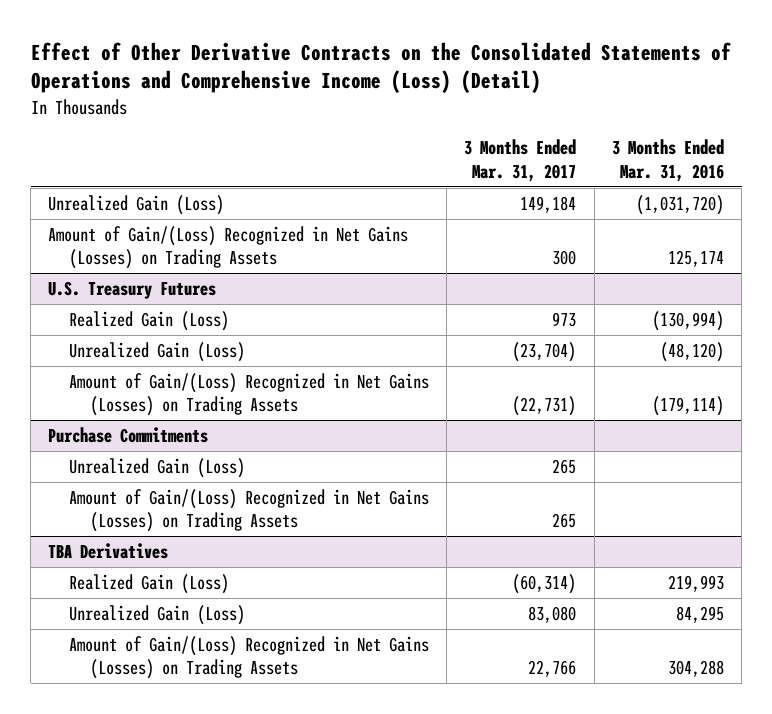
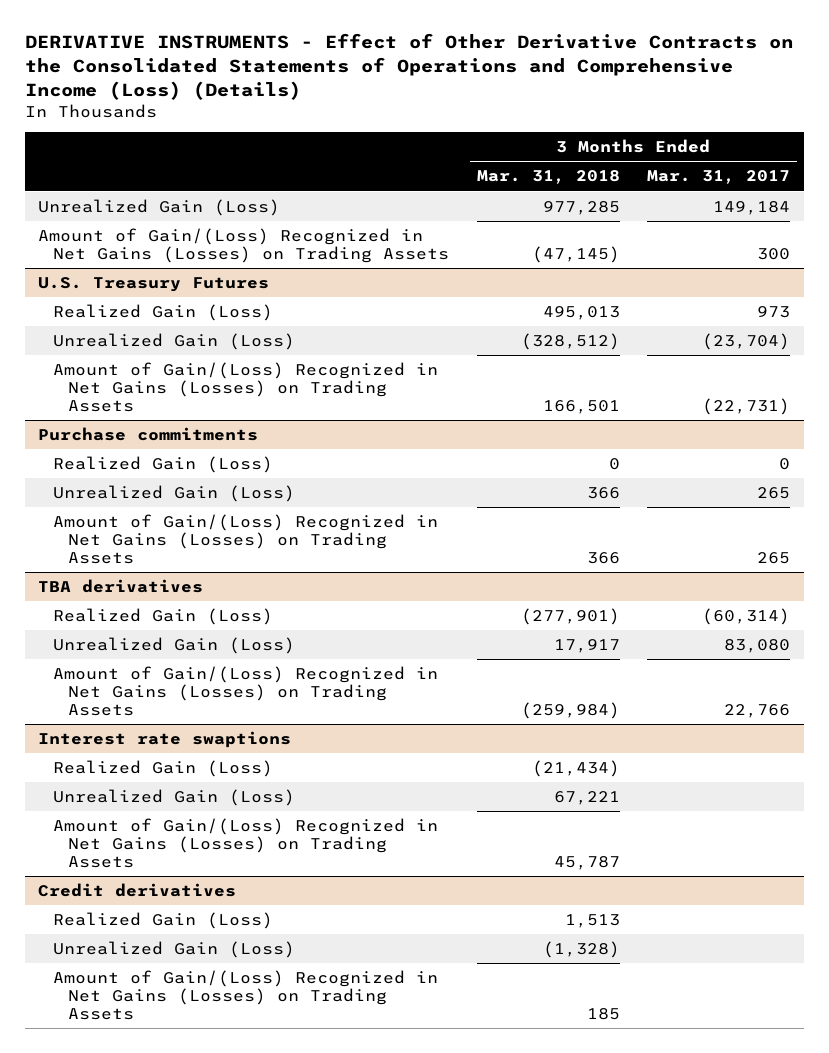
- Effect of Other Derivative Contracts on the Consolidated Statements of Operations and Comprehensive Income (Loss) (Detail)
+ DERIVATIVE INSTRUMENTS - Effect of Other Derivative Contracts on the Consolidated Statements of Operations and Comprehensive Income (Loss) (Details)
- | 3 Months Ended Mar. 31, 2017 | 3 Months Ended Mar. 31, 2016
+ | 3 Months Ended Mar. 31, 2018 | 3 Months Ended Mar. 31, 2017
- Purchase Commitments
+ Purchase commitments
+ Realized Gain (Loss) | 0 | 0
- TBA Derivatives
+ TBA derivatives
+ Interest rate swaptions
+ Realized Gain (Loss) | (21,434) |
+ Unrealized Gain (Loss) | 67,221 |
+ Amount of Gain/(Loss) Recognized in Net Gains (Losses) on Trading Assets | 45,787 |
+ Credit derivatives
+ Realized Gain (Loss) | 1,513 |
+ Unrealized Gain (Loss) | (1,328) |
+ Amount of Gain/(Loss) Recognized in Net Gains (Losses) on Trading Assets | 185 |

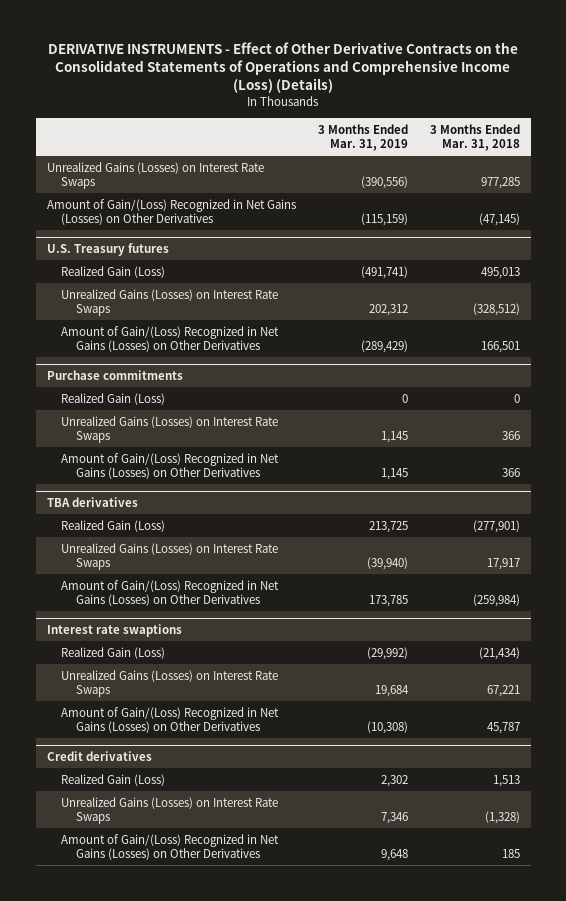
- | 3 Months Ended Mar. 31, 2018 | 3 Months Ended Mar. 31, 2017
+ | 3 Months Ended Mar. 31, 2019 | 3 Months Ended Mar. 31, 2018
- Unrealized Gain (Loss) | 977,285 | 149,184
- Amount of Gain/(Loss) Recognized in Net Gains (Losses) on Trading Assets | (47,145) | 300
- U.S. Treasury Futures
+ Unrealized Gains (Losses) on Interest Rate Swaps | (390,556) | 977,285
+ Amount of Gain/(Loss) Recognized in Net Gains (Losses) on Other Derivatives | (115,159) | (47,145)
+ U.S. Treasury futures
- Unrealized Gain (Loss) | (328,512) | (23,704)
- Amount of Gain/(Loss) Recognized in Net Gains (Losses) on Trading Assets | 166,501 | (22,731)
+ Unrealized Gains (Losses) on Interest Rate Swaps | 202,312 | (328,512)
+ Amount of Gain/(Loss) Recognized in Net Gains (Losses) on Other Derivatives | (289,429) | 166,501
@ Purchase commitments
- Unrealized Gain (Loss) | 366 | 265
- Amount of Gain/(Loss) Recognized in Net Gains (Losses) on Trading Assets | 366 | 265
+ Unrealized Gains (Losses) on Interest Rate Swaps | 1,145 | 366
+ Amount of Gain/(Loss) Recognized in Net Gains (Losses) on Other Derivatives | 1,145 | 366
@ TBA derivatives
- Unrealized Gain (Loss) | 17,917 | 83,080
- Amount of Gain/(Loss) Recognized in Net Gains (Losses) on Trading Assets | (259,984) | 22,766
+ Unrealized Gains (Losses) on Interest Rate Swaps | (39,940) | 17,917
+ Amount of Gain/(Loss) Recognized in Net Gains (Losses) on Other Derivatives | 173,785 | (259,984)
@ Interest rate swaptions
- Unrealized Gain (Loss) | 67,221 |
- Amount of Gain/(Loss) Recognized in Net Gains (Losses) on Trading Assets | 45,787 |
+ Unrealized Gains (Losses) on Interest Rate Swaps | 19,684 | 67,221
+ Amount of Gain/(Loss) Recognized in Net Gains (Losses) on Other Derivatives | (10,308) | 45,787
@ Credit derivatives
- Unrealized Gain (Loss) | (1,328) |
- Amount of Gain/(Loss) Recognized in Net Gains (Losses) on Trading Assets | 185 |
+ Unrealized Gains (Losses) on Interest Rate Swaps | 7,346 | (1,328)
+ Amount of Gain/(Loss) Recognized in Net Gains (Losses) on Other Derivatives | 9,648 | 185

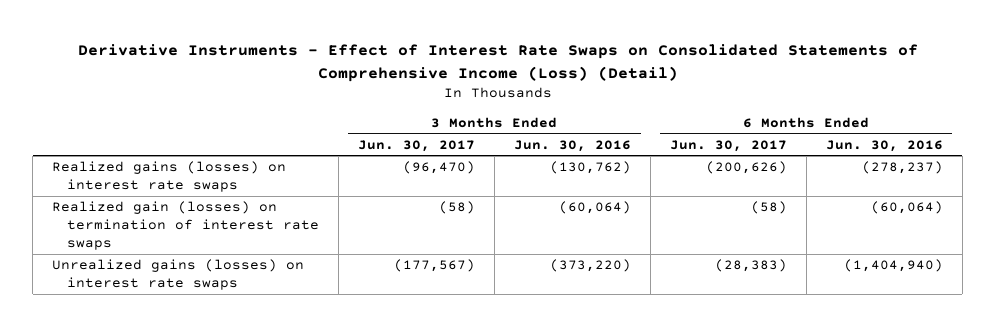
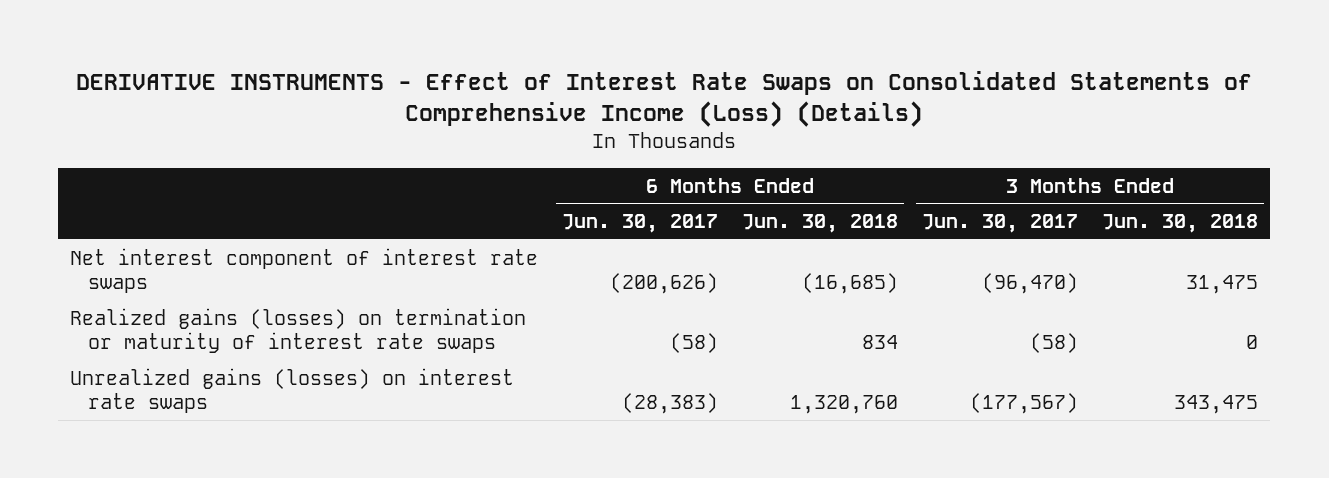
- Derivative Instruments - Effect of Interest Rate Swaps on Consolidated Statements of Comprehensive Income (Loss) (Detail)
+ DERIVATIVE INSTRUMENTS - Effect of Interest Rate Swaps on Consolidated Statements of Comprehensive Income (Loss) (Details)
- | 3 Months Ended Jun. 30, 2017 | 3 Months Ended Jun. 30, 2016 | 6 Months Ended Jun. 30, 2017 | 6 Months Ended Jun. 30, 2016
+ | 6 Months Ended Jun. 30, 2017 | 6 Months Ended Jun. 30, 2018 | 3 Months Ended Jun. 30, 2017 | 3 Months Ended Jun. 30, 2018
- Realized gains (losses) on interest rate swaps | (96,470) | (130,762) | (200,626) | (278,237)
- Realized gain (losses) on termination of interest rate swaps | (58) | (60,064) | (58) | (60,064)
+ Net interest component of interest rate swaps | (200,626) | (16,685) | (96,470) | 31,475
+ Realized gains (losses) on termination or maturity of interest rate swaps | (58) | 834 | (58) | 0

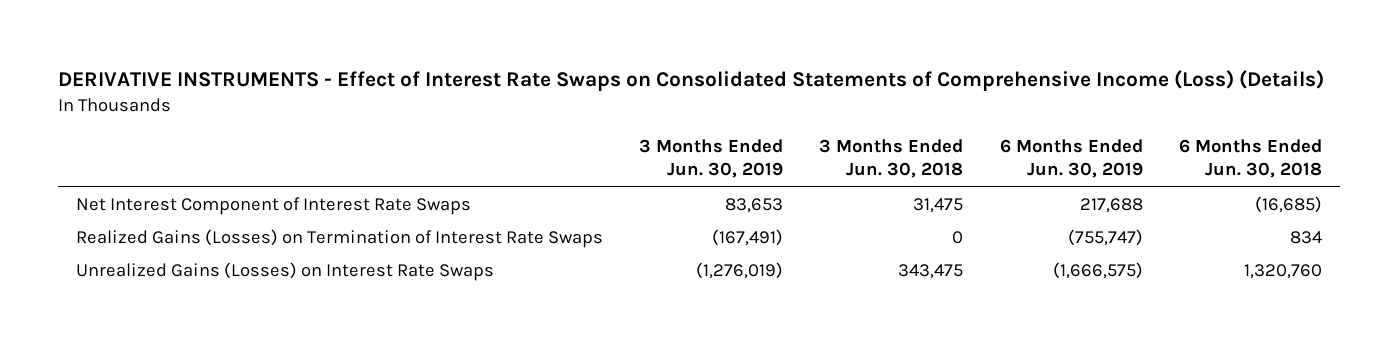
- | 6 Months Ended Jun. 30, 2017 | 6 Months Ended Jun. 30, 2018 | 3 Months Ended Jun. 30, 2017 | 3 Months Ended Jun. 30, 2018
+ | 3 Months Ended Jun. 30, 2019 | 3 Months Ended Jun. 30, 2018 | 6 Months Ended Jun. 30, 2019 | 6 Months Ended Jun. 30, 2018
- Net interest component of interest rate swaps | (200,626) | (16,685) | (96,470) | 31,475
- Realized gains (losses) on termination or maturity of interest rate swaps | (58) | 834 | (58) | 0
- Unrealized gains (losses) on interest rate swaps | (28,383) | 1,320,760 | (177,567) | 343,475
+ Net Interest Component of Interest Rate Swaps | 83,653 | 31,475 | 217,688 | (16,685)
+ Realized Gains (Losses) on Termination of Interest Rate Swaps | (167,491) | 0 | (755,747) | 834
+ Unrealized Gains (Losses) on Interest Rate Swaps | (1,276,019) | 343,475 | (1,666,575) | 1,320,760

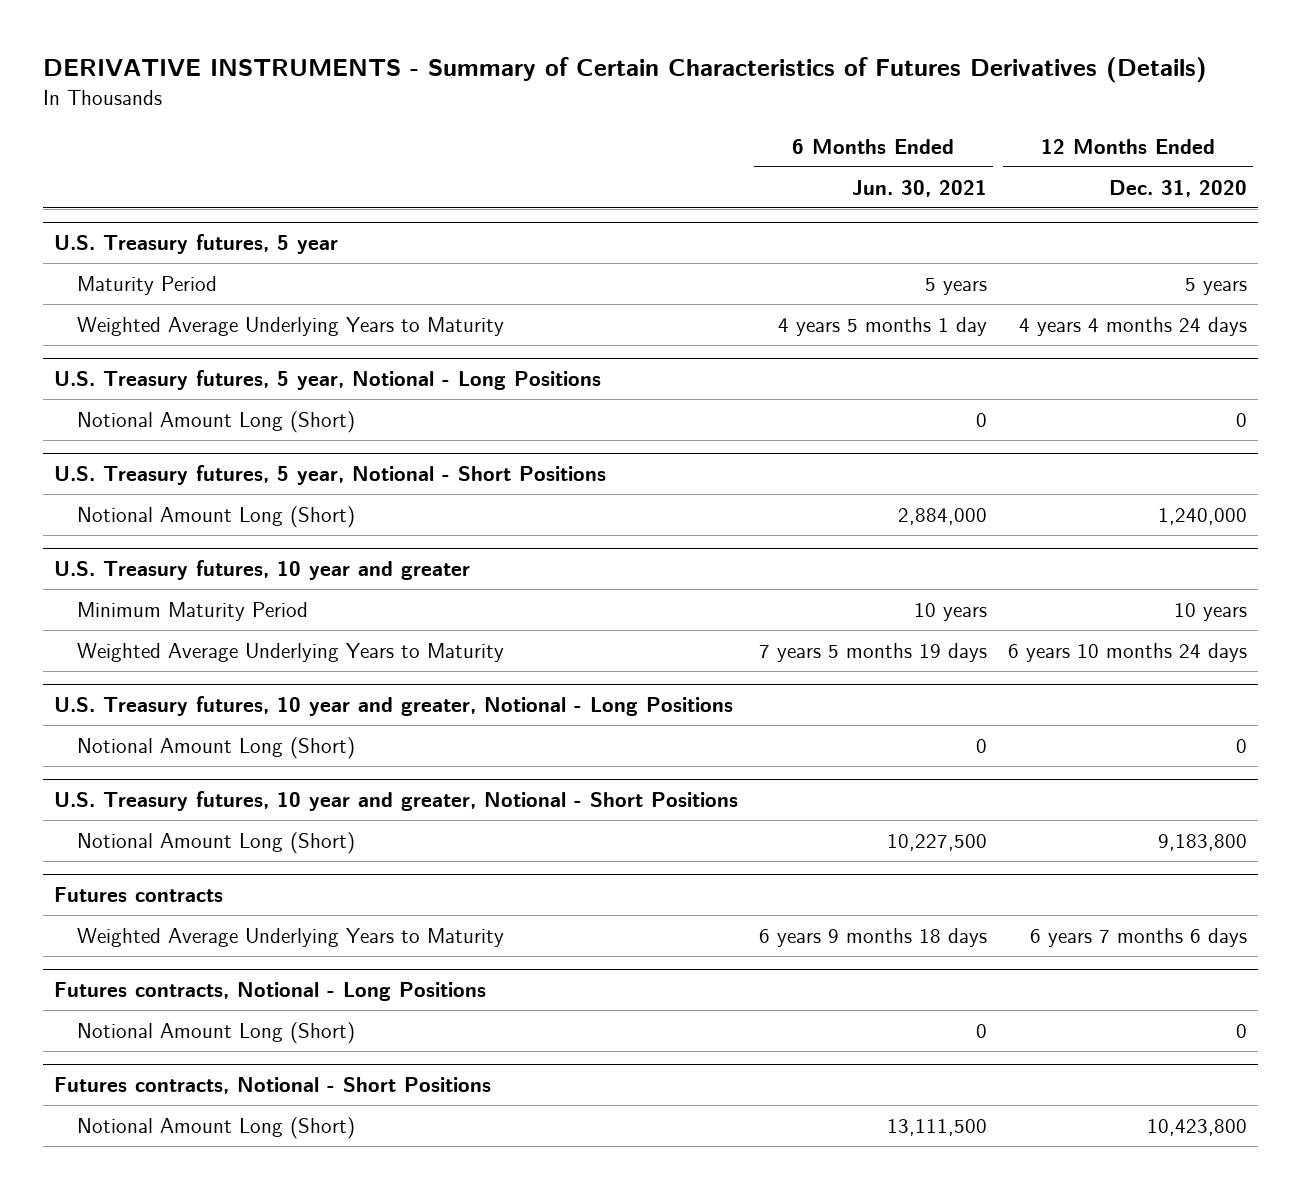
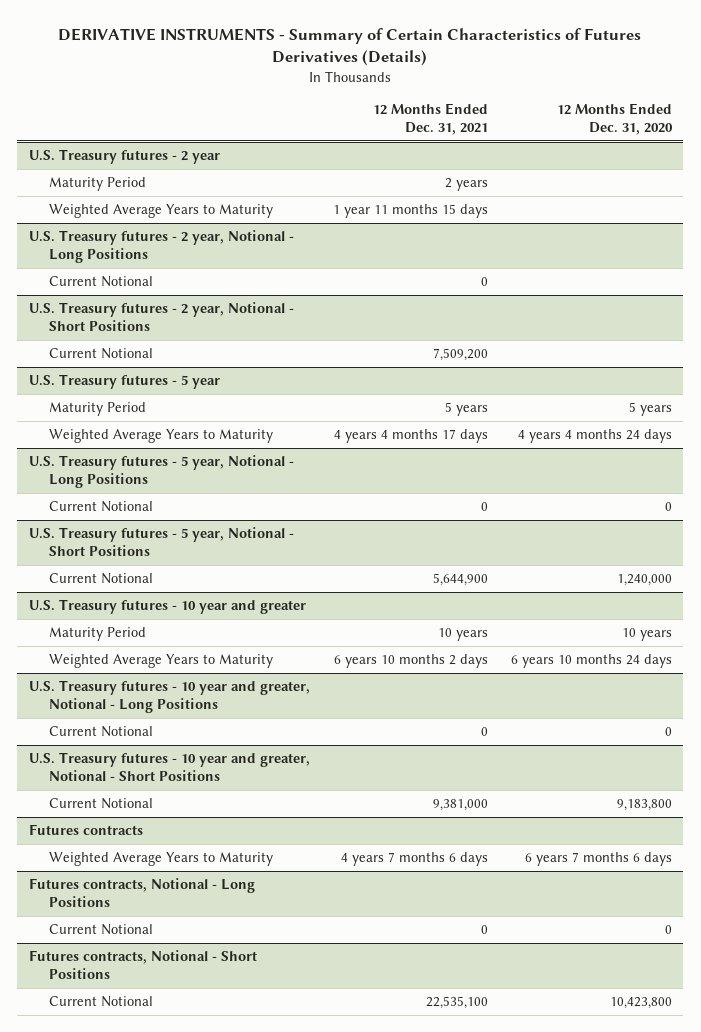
- | 6 Months Ended Jun. 30, 2021 | 12 Months Ended Dec. 31, 2020
+ | 12 Months Ended Dec. 31, 2021 | 12 Months Ended Dec. 31, 2020
- U.S. Treasury futures, 5 year
+ U.S. Treasury futures - 2 year
+ Maturity Period | 2 years |
+ Weighted Average Years to Maturity | 1 year 11 months 15 days |
+ U.S. Treasury futures - 2 year, Notional - Long Positions
+ Current Notional | 0 |
+ U.S. Treasury futures - 2 year, Notional - Short Positions
+ Current Notional | 7,509,200 |
+ U.S. Treasury futures - 5 year
- Weighted Average Underlying Years to Maturity | 4 years 5 months 1 day | 4 years 4 months 24 days
- U.S. Treasury futures, 5 year, Notional - Long Positions
- Notional Amount Long (Short) | 0 | 0
- U.S. Treasury futures, 5 year, Notional - Short Positions
- Notional Amount Long (Short) | 2,884,000 | 1,240,000
- U.S. Treasury futures, 10 year and greater
- Minimum Maturity Period | 10 years | 10 years
- Weighted Average Underlying Years to Maturity | 7 years 5 months 19 days | 6 years 10 months 24 days
- U.S. Treasury futures, 10 year and greater, Notional - Long Positions
- Notional Amount Long (Short) | 0 | 0
- U.S. Treasury futures, 10 year and greater, Notional - Short Positions
- Notional Amount Long (Short) | 10,227,500 | 9,183,800
+ Weighted Average Years to Maturity | 4 years 4 months 17 days | 4 years 4 months 24 days
+ U.S. Treasury futures - 5 year, Notional - Long Positions
+ Current Notional | 0 | 0
+ U.S. Treasury futures - 5 year, Notional - Short Positions
+ Current Notional | 5,644,900 | 1,240,000
+ U.S. Treasury futures - 10 year and greater
+ Maturity Period | 10 years | 10 years
+ Weighted Average Years to Maturity | 6 years 10 months 2 days | 6 years 10 months 24 days
+ U.S. Treasury futures - 10 year and greater, Notional - Long Positions
+ Current Notional | 0 | 0
+ U.S. Treasury futures - 10 year and greater, Notional - Short Positions
+ Current Notional | 9,381,000 | 9,183,800
@ Futures contracts
- Weighted Average Underlying Years to Maturity | 6 years 9 months 18 days | 6 years 7 months 6 days
+ Weighted Average Years to Maturity | 4 years 7 months 6 days | 6 years 7 months 6 days
@ Futures contracts, Notional - Long Positions
- Notional Amount Long (Short) | 0 | 0
+ Current Notional | 0 | 0
@ Futures contracts, Notional - Short Positions
- Notional Amount Long (Short) | 13,111,500 | 10,423,800
+ Current Notional | 22,535,100 | 10,423,800

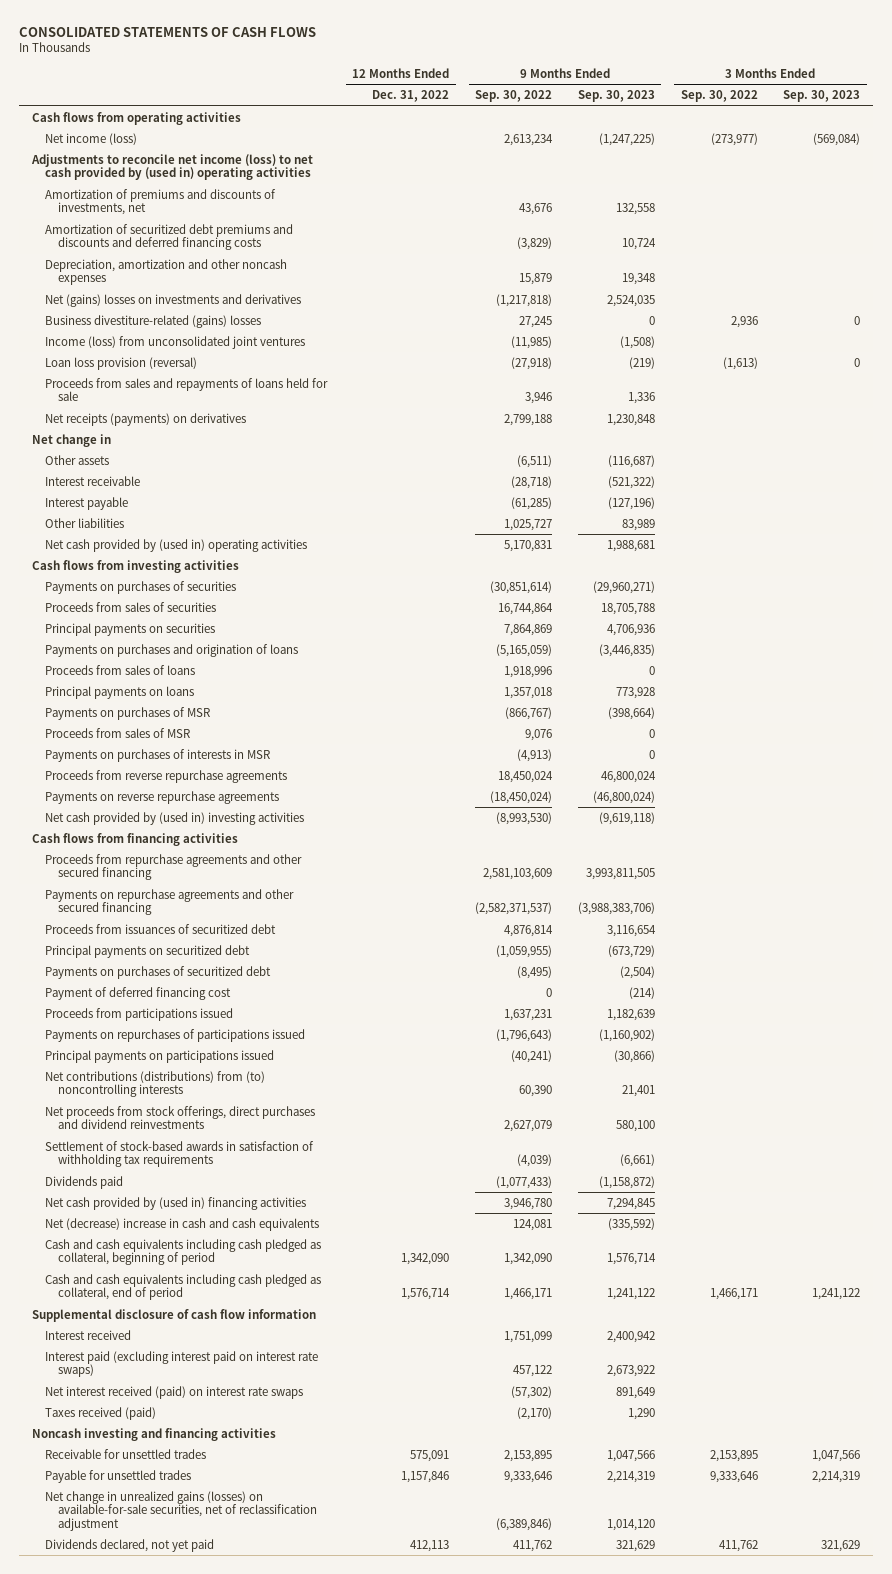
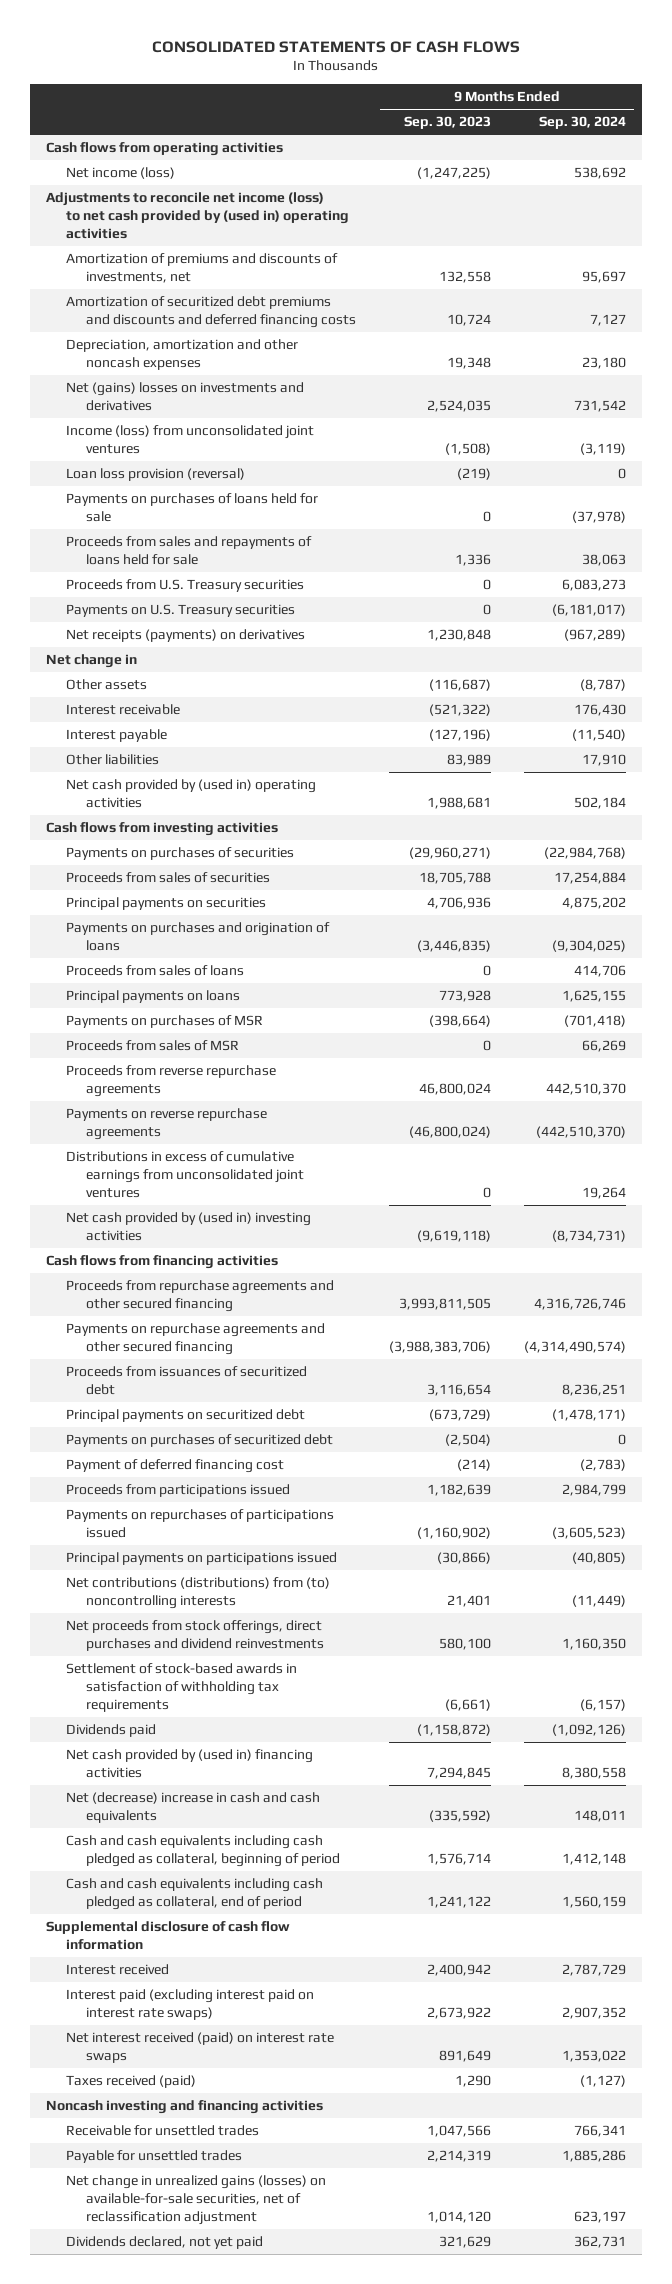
- | 12 Months Ended Dec. 31, 2022 | 9 Months Ended Sep. 30, 2022 | 9 Months Ended Sep. 30, 2023 | 3 Months Ended Sep. 30, 2022 | 3 Months Ended Sep. 30, 2023
+ | 9 Months Ended Sep. 30, 2023 | 9 Months Ended Sep. 30, 2024
- Business divestiture-related (gains) losses | | 27,245 | 0 | 2,936 | 0
+ Payments on purchases of loans held for sale | 0 | (37,978)
+ Proceeds from U.S. Treasury securities | 0 | 6,083,273
+ Payments on U.S. Treasury securities | 0 | (6,181,017)
- Payments on purchases of interests in MSR | | (4,913) | 0 | |
+ Distributions in excess of cumulative earnings from unconsolidated joint ventures | 0 | 19,264

